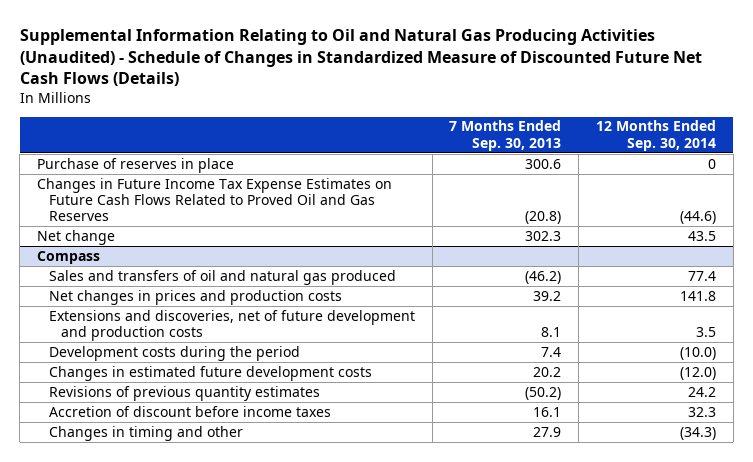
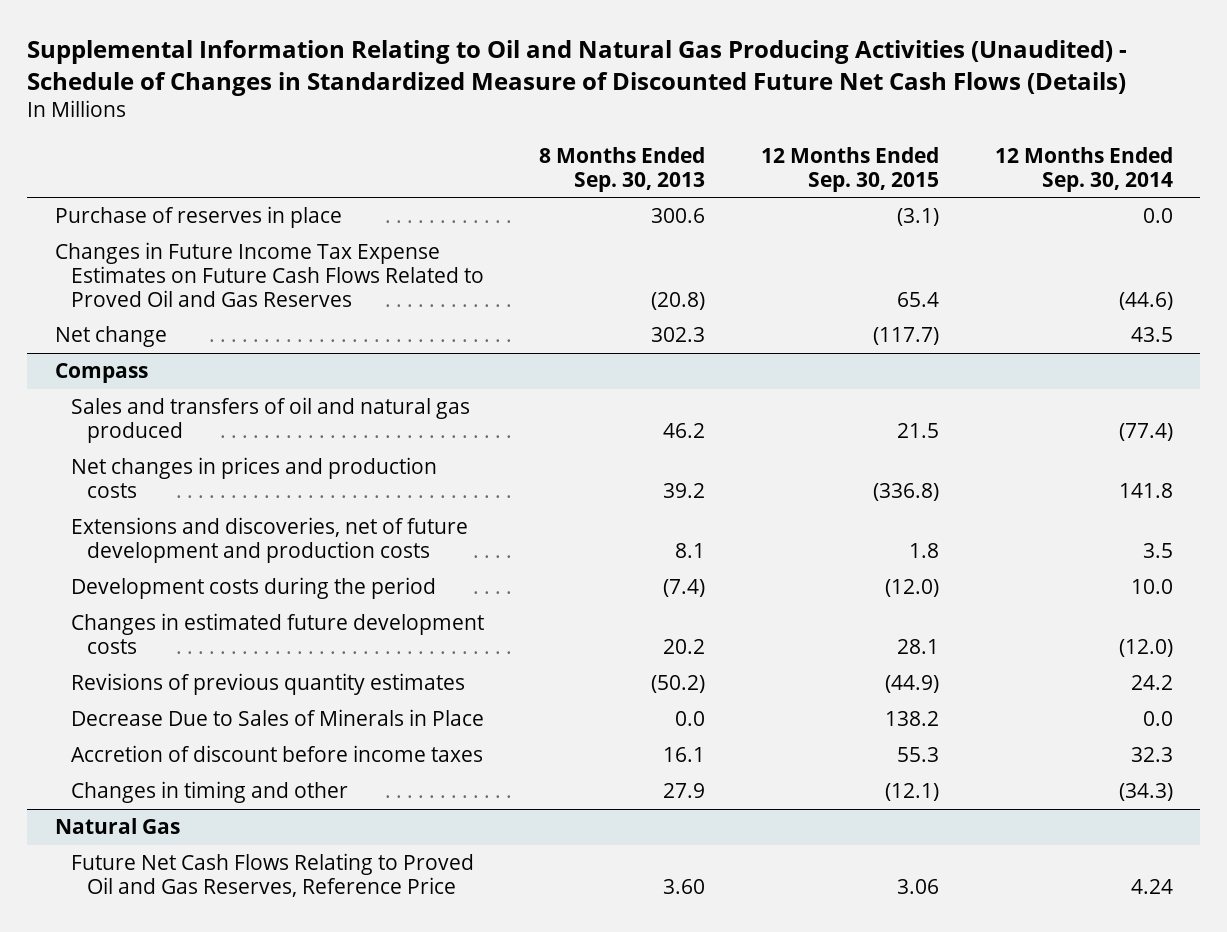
- | 7 Months Ended Sep. 30, 2013 | 12 Months Ended Sep. 30, 2014
+ | 8 Months Ended Sep. 30, 2013 | 12 Months Ended Sep. 30, 2015 | 12 Months Ended Sep. 30, 2014
- Purchase of reserves in place | 300.6 | 0
+ Purchase of reserves in place | 300.6 | (3.1) | 0.0
@ Compass
- Sales and transfers of oil and natural gas produced | (46.2) | 77.4
+ Sales and transfers of oil and natural gas produced | 46.2 | 21.5 | (77.4)
- Development costs during the period | 7.4 | (10.0)
+ Development costs during the period | (7.4) | (12.0) | 10.0
+ Decrease Due to Sales of Minerals in Place | 0.0 | 138.2 | 0.0
+ Natural Gas
+ Future Net Cash Flows Relating to Proved Oil and Gas Reserves, Reference Price | 3.60 | 3.06 | 4.24

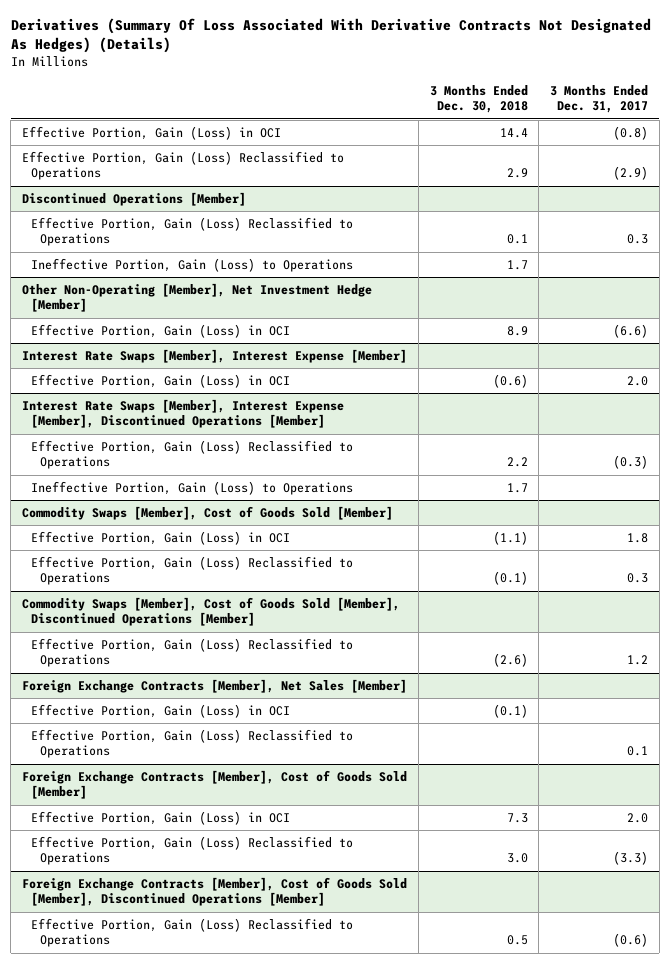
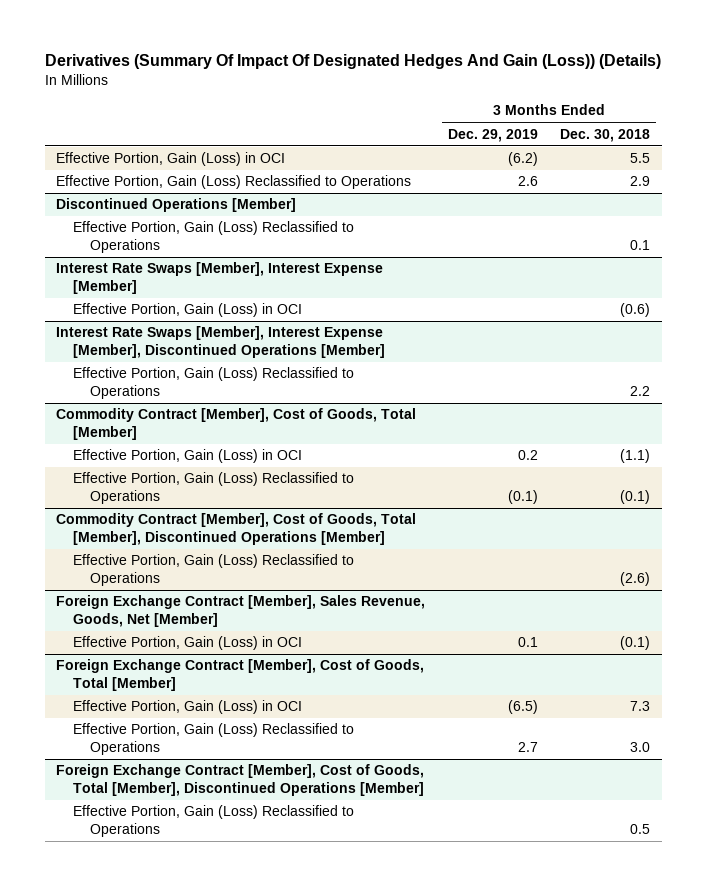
- Derivatives (Summary Of Loss Associated With Derivative Contracts Not Designated As Hedges) (Details)
+ Derivatives (Summary Of Impact Of Designated Hedges And Gain (Loss)) (Details)
- | 3 Months Ended Dec. 30, 2018 | 3 Months Ended Dec. 31, 2017
+ | 3 Months Ended Dec. 29, 2019 | 3 Months Ended Dec. 30, 2018
- Effective Portion, Gain (Loss) in OCI | 14.4 | (0.8)
+ Effective Portion, Gain (Loss) in OCI | (6.2) | 5.5
@ Discontinued Operations [Member]
- Ineffective Portion, Gain (Loss) to Operations | 1.7 |
- Other Non-Operating [Member], Net Investment Hedge [Member]
- Effective Portion, Gain (Loss) in OCI | 8.9 | (6.6)
@ Interest Rate Swaps [Member], Interest Expense [Member], Discontinued Operations [Member]
- Ineffective Portion, Gain (Loss) to Operations | 1.7 |
- Commodity Swaps [Member], Cost of Goods Sold [Member]
+ Commodity Contract [Member], Cost of Goods, Total [Member]
- Commodity Swaps [Member], Cost of Goods Sold [Member], Discontinued Operations [Member]
+ Commodity Contract [Member], Cost of Goods, Total [Member], Discontinued Operations [Member]
- Foreign Exchange Contracts [Member], Net Sales [Member]
+ Foreign Exchange Contract [Member], Sales Revenue, Goods, Net [Member]
- Effective Portion, Gain (Loss) Reclassified to Operations | | 0.1
- Foreign Exchange Contracts [Member], Cost of Goods Sold [Member]
+ Foreign Exchange Contract [Member], Cost of Goods, Total [Member]
- Foreign Exchange Contracts [Member], Cost of Goods Sold [Member], Discontinued Operations [Member]
+ Foreign Exchange Contract [Member], Cost of Goods, Total [Member], Discontinued Operations [Member]

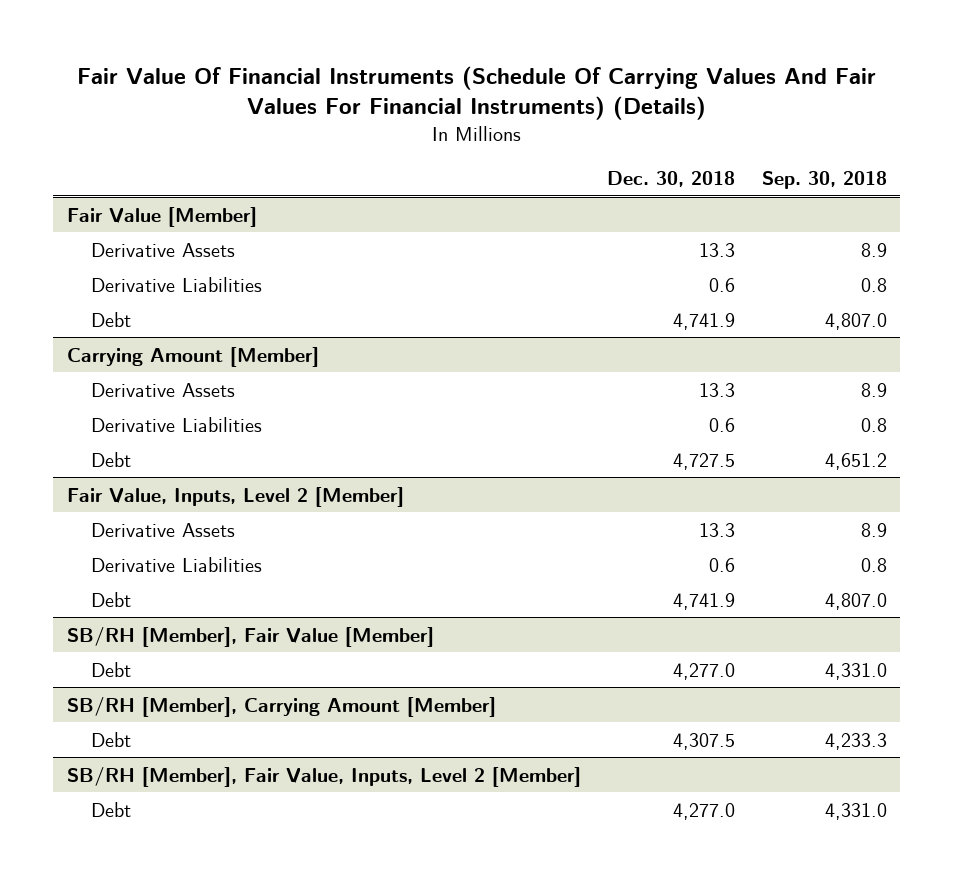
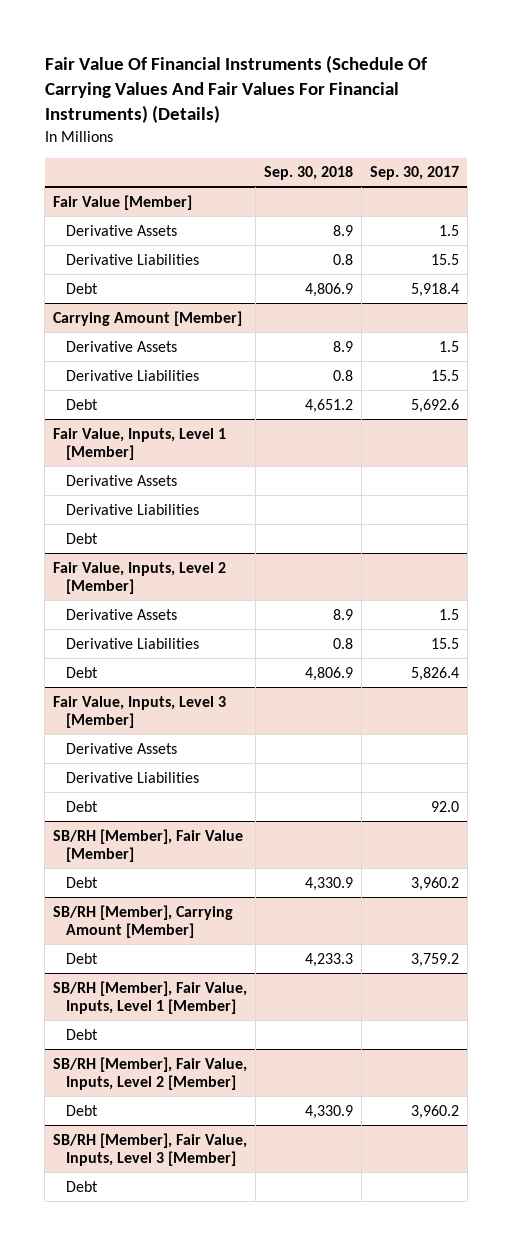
- | Dec. 30, 2018 | Sep. 30, 2018
+ | Sep. 30, 2018 | Sep. 30, 2017
@ Fair Value [Member]
- Debt | 4,741.9 | 4,807.0
+ Debt | 4,806.9 | 5,918.4
+ Fair Value, Inputs, Level 1 [Member]
+ Derivative Assets
+ Derivative Liabilities
+ Debt
@ Fair Value, Inputs, Level 2 [Member]
- Debt | 4,741.9 | 4,807.0
+ Debt | 4,806.9 | 5,826.4
+ Fair Value, Inputs, Level 3 [Member]
+ Derivative Assets
+ Derivative Liabilities
+ Debt | | 92.0
@ SB/RH [Member], Fair Value [Member]
- Debt | 4,277.0 | 4,331.0
+ Debt | 4,330.9 | 3,960.2
+ SB/RH [Member], Fair Value, Inputs, Level 1 [Member]
+ Debt
@ SB/RH [Member], Fair Value, Inputs, Level 2 [Member]
- Debt | 4,277.0 | 4,331.0
+ Debt | 4,330.9 | 3,960.2
+ SB/RH [Member], Fair Value, Inputs, Level 3 [Member]
+ Debt

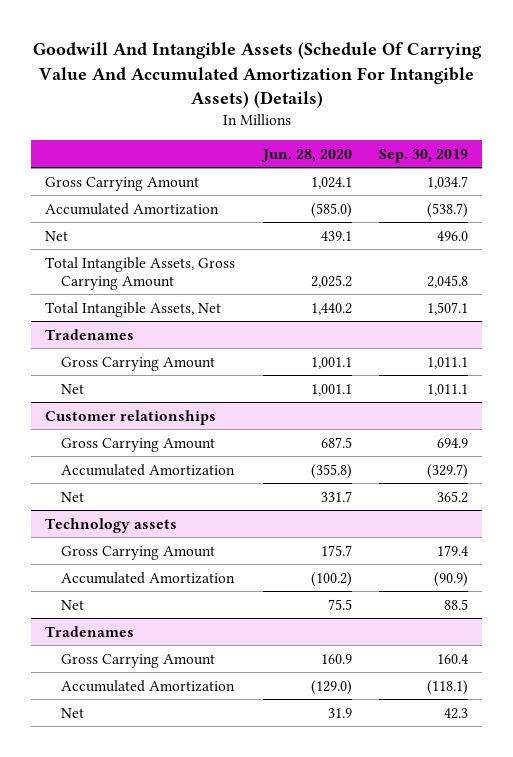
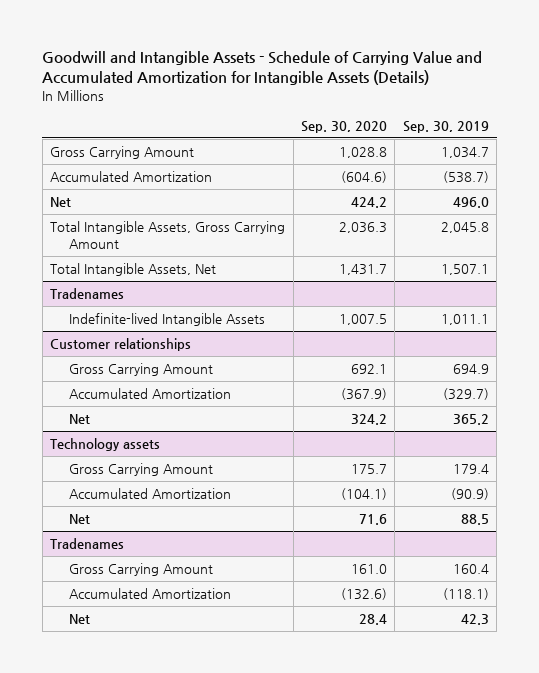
- Goodwill And Intangible Assets (Schedule Of Carrying Value And Accumulated Amortization For Intangible Assets) (Details)
+ Goodwill and Intangible Assets - Schedule of Carrying Value and Accumulated Amortization for Intangible Assets (Details)
- | Jun. 28, 2020 | Sep. 30, 2019
+ | Sep. 30, 2020 | Sep. 30, 2019
@ Tradenames
- Gross Carrying Amount | 1,001.1 | 1,011.1
- Net | 1,001.1 | 1,011.1
+ Indefinite-lived Intangible Assets | 1,007.5 | 1,011.1

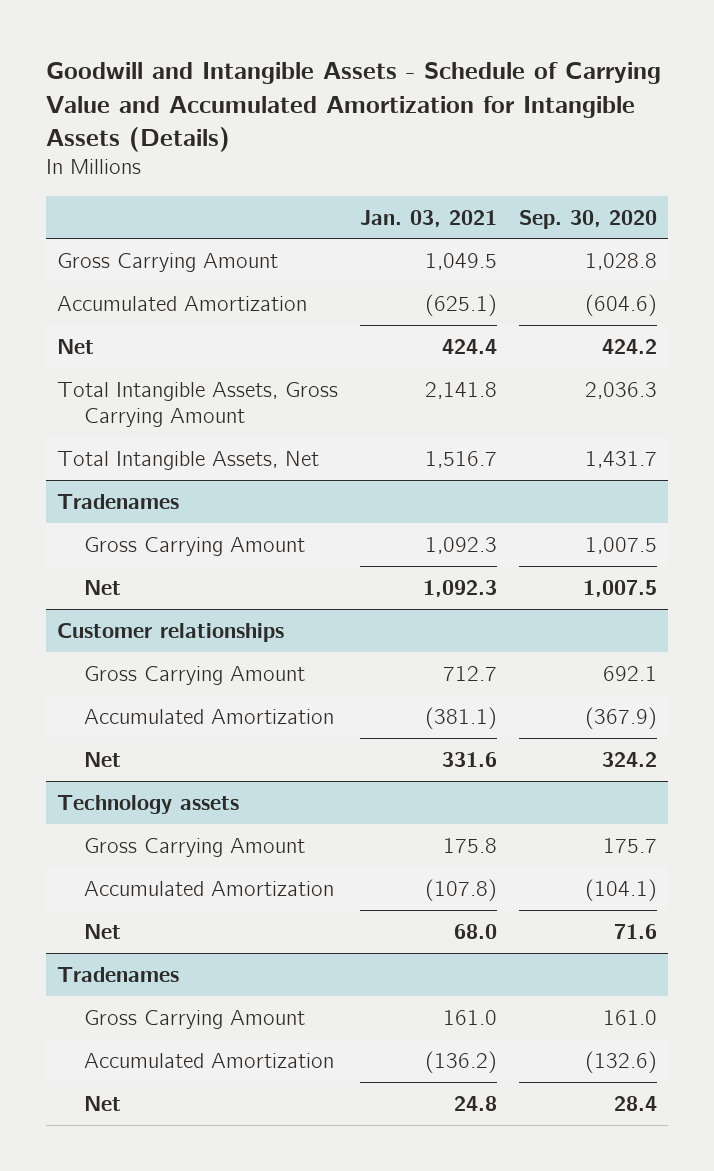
- | Sep. 30, 2020 | Sep. 30, 2019
+ | Jan. 03, 2021 | Sep. 30, 2020
@ Tradenames
- Indefinite-lived Intangible Assets | 1,007.5 | 1,011.1
+ Gross Carrying Amount | 1,092.3 | 1,007.5
+ Net | 1,092.3 | 1,007.5

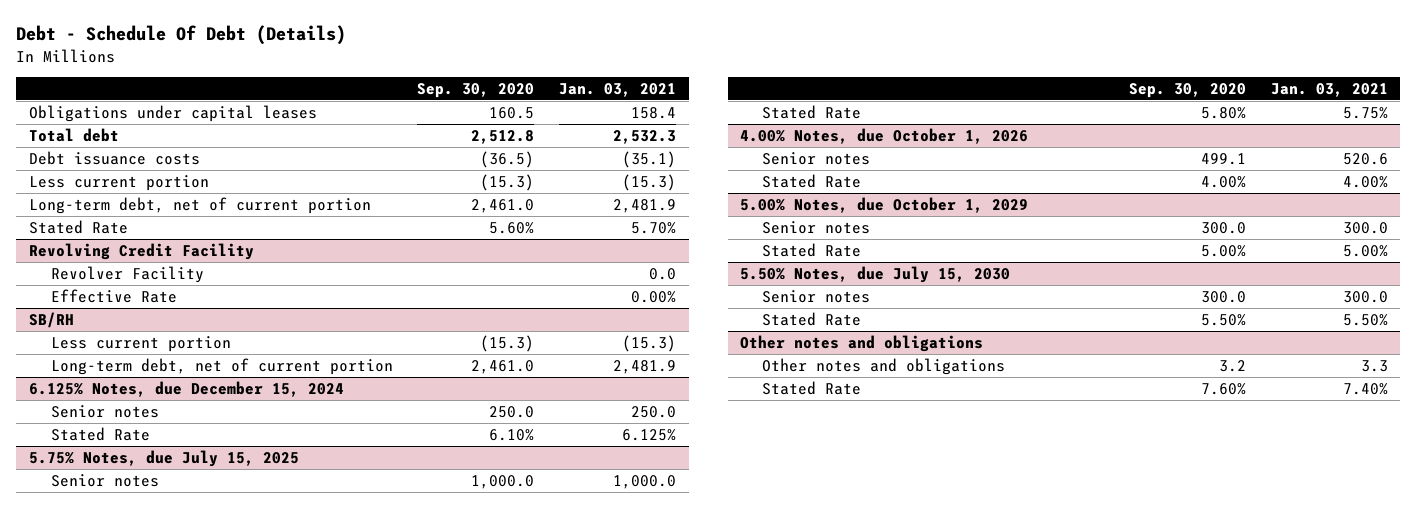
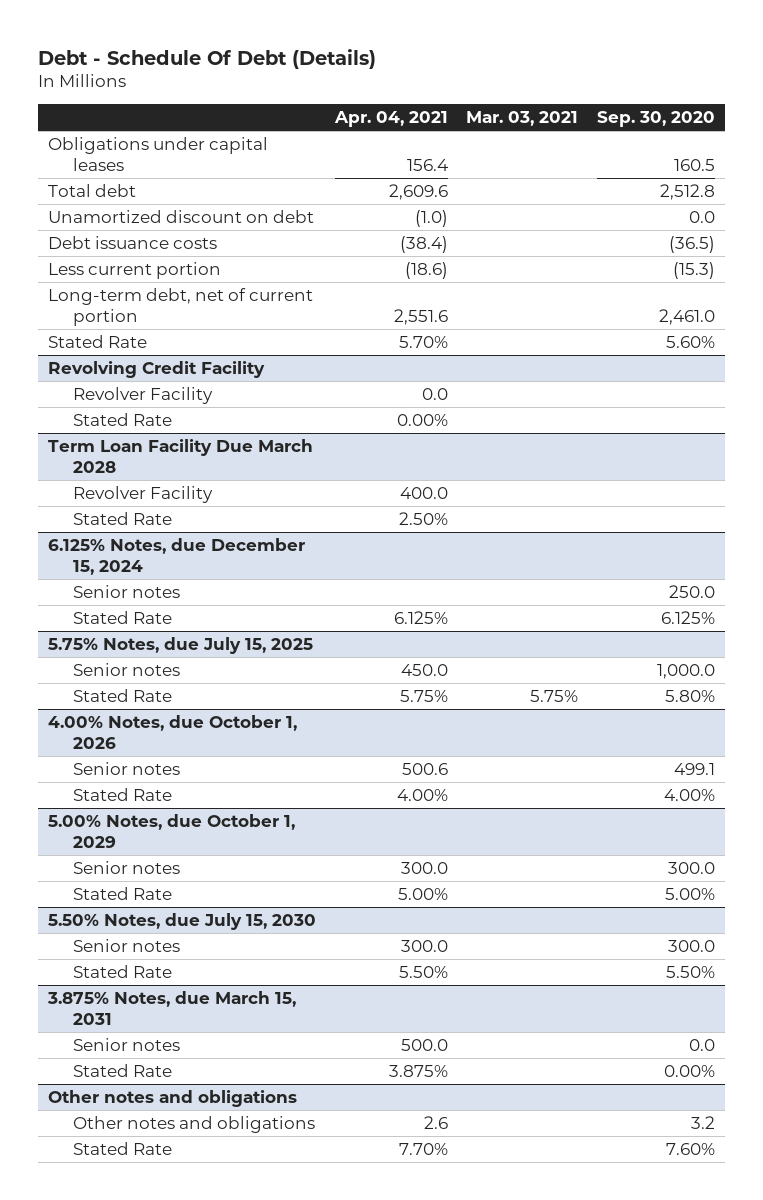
- | Sep. 30, 2020 | Jan. 03, 2021
+ | Apr. 04, 2021 | Mar. 03, 2021 | Sep. 30, 2020
+ Unamortized discount on debt | (1.0) | | 0.0
@ Revolving Credit Facility
- Effective Rate | | 0.00%
- SB/RH
- Less current portion | (15.3) | (15.3)
- Long-term debt, net of current portion | 2,461.0 | 2,481.9
@ Revolving Credit Facility
+ Stated Rate | 0.00% | |
+ Term Loan Facility Due March 2028
+ Revolver Facility | 400.0 | |
+ Stated Rate | 2.50% | |
@ 6.125% Notes, due December 15, 2024
- Stated Rate | 6.10% | 6.125%
+ Stated Rate | 6.125% | | 6.125%
+ 3.875% Notes, due March 15, 2031
+ Senior notes | 500.0 | | 0.0
+ Stated Rate | 3.875% | | 0.00%

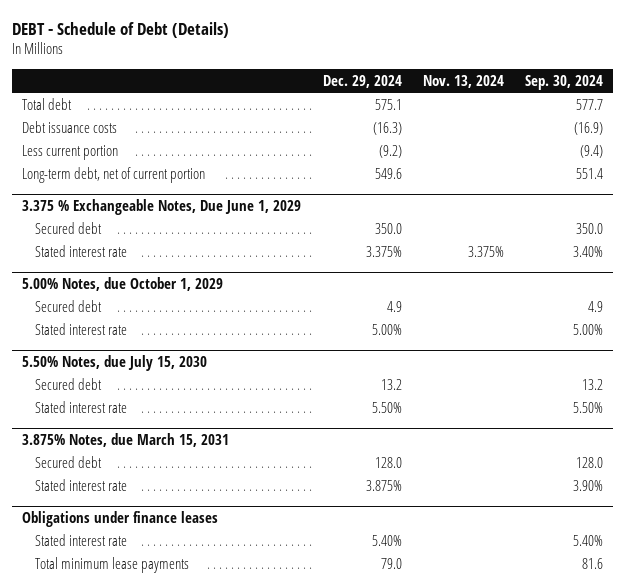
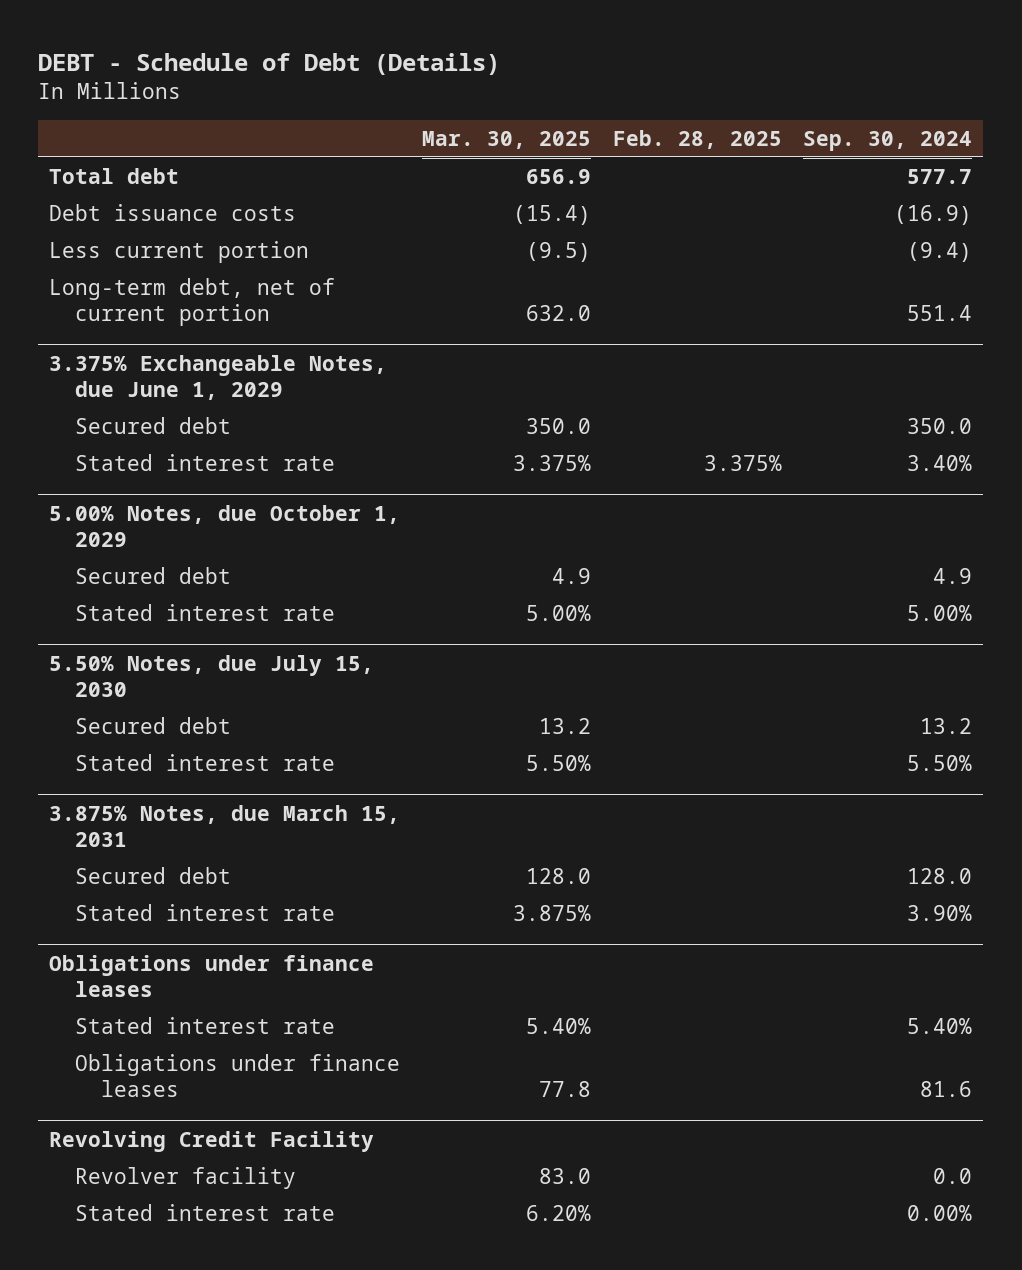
- | Dec. 29, 2024 | Nov. 13, 2024 | Sep. 30, 2024
+ | Mar. 30, 2025 | Feb. 28, 2025 | Sep. 30, 2024
- 3.375 % Exchangeable Notes, Due June 1, 2029
+ 3.375% Exchangeable Notes, due June 1, 2029
@ Obligations under finance leases
- Total minimum lease payments | 79.0 | | 81.6
+ Obligations under finance leases | 77.8 | | 81.6
+ Revolving Credit Facility
+ Revolver facility | 83.0 | | 0.0
+ Stated interest rate | 6.20% | | 0.00%

